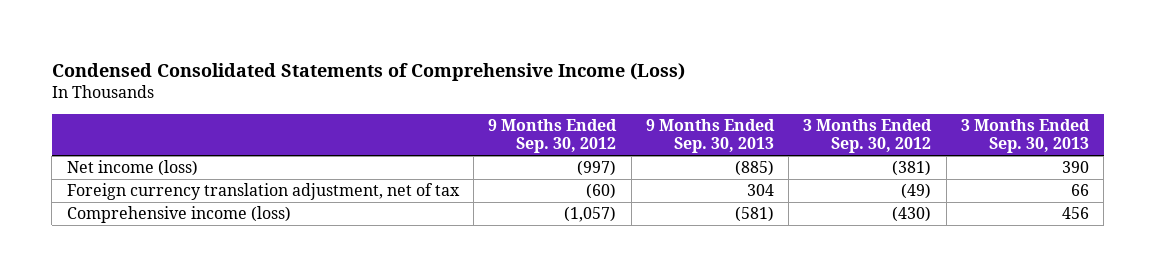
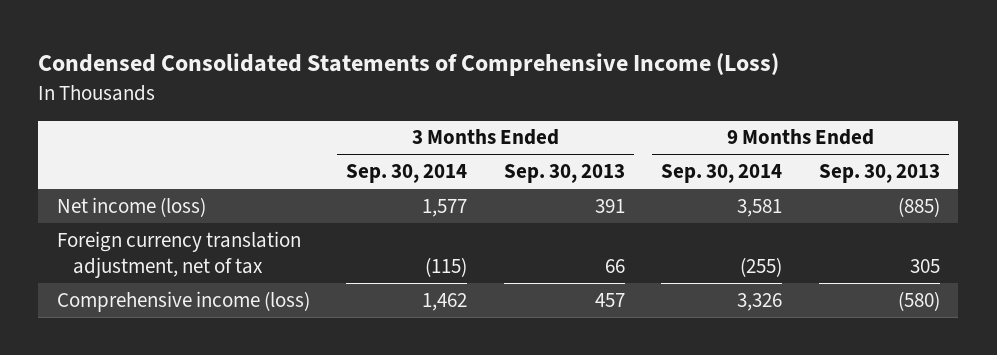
- | 9 Months Ended Sep. 30, 2012 | 9 Months Ended Sep. 30, 2013 | 3 Months Ended Sep. 30, 2012 | 3 Months Ended Sep. 30, 2013
+ | 3 Months Ended Sep. 30, 2014 | 3 Months Ended Sep. 30, 2013 | 9 Months Ended Sep. 30, 2014 | 9 Months Ended Sep. 30, 2013
- Net income (loss) | (997) | (885) | (381) | 390
- Foreign currency translation adjustment, net of tax | (60) | 304 | (49) | 66
- Comprehensive income (loss) | (1,057) | (581) | (430) | 456
+ Net income (loss) | 1,577 | 391 | 3,581 | (885)
+ Foreign currency translation adjustment, net of tax | (115) | 66 | (255) | 305
+ Comprehensive income (loss) | 1,462 | 457 | 3,326 | (580)

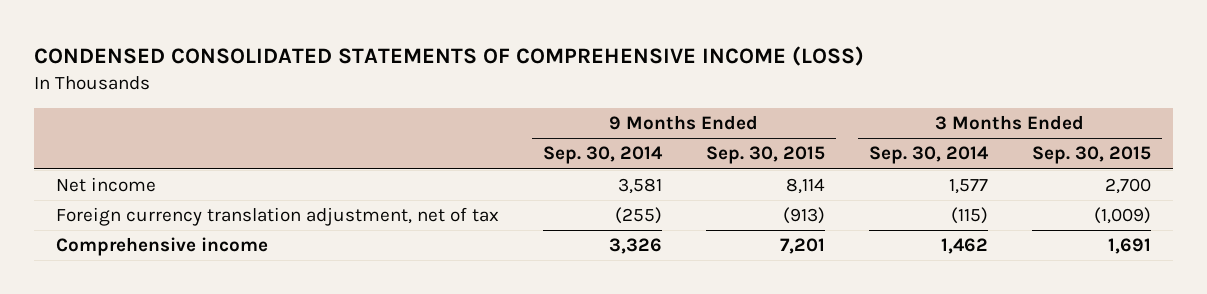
- Condensed Consolidated Statements of Comprehensive Income (Loss)
+ CONDENSED CONSOLIDATED STATEMENTS OF COMPREHENSIVE INCOME (LOSS)
- | 3 Months Ended Sep. 30, 2014 | 3 Months Ended Sep. 30, 2013 | 9 Months Ended Sep. 30, 2014 | 9 Months Ended Sep. 30, 2013
+ | 9 Months Ended Sep. 30, 2014 | 9 Months Ended Sep. 30, 2015 | 3 Months Ended Sep. 30, 2014 | 3 Months Ended Sep. 30, 2015
- Net income (loss) | 1,577 | 391 | 3,581 | (885)
+ Net income | 3,581 | 8,114 | 1,577 | 2,700
- Comprehensive income (loss) | 1,462 | 457 | 3,326 | (580)
+ Comprehensive income | 3,326 | 7,201 | 1,462 | 1,691

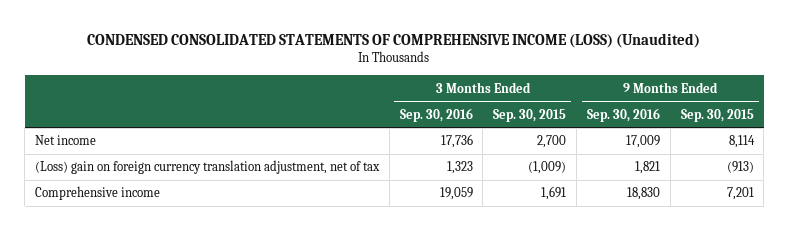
- CONDENSED CONSOLIDATED STATEMENTS OF COMPREHENSIVE INCOME (LOSS)
+ CONDENSED CONSOLIDATED STATEMENTS OF COMPREHENSIVE INCOME (LOSS) (Unaudited)
- | 9 Months Ended Sep. 30, 2014 | 9 Months Ended Sep. 30, 2015 | 3 Months Ended Sep. 30, 2014 | 3 Months Ended Sep. 30, 2015
+ | 3 Months Ended Sep. 30, 2016 | 3 Months Ended Sep. 30, 2015 | 9 Months Ended Sep. 30, 2016 | 9 Months Ended Sep. 30, 2015
- Foreign currency translation adjustment, net of tax | (255) | (913) | (115) | (1,009)
+ (Loss) gain on foreign currency translation adjustment, net of tax | 1,323 | (1,009) | 1,821 | (913)

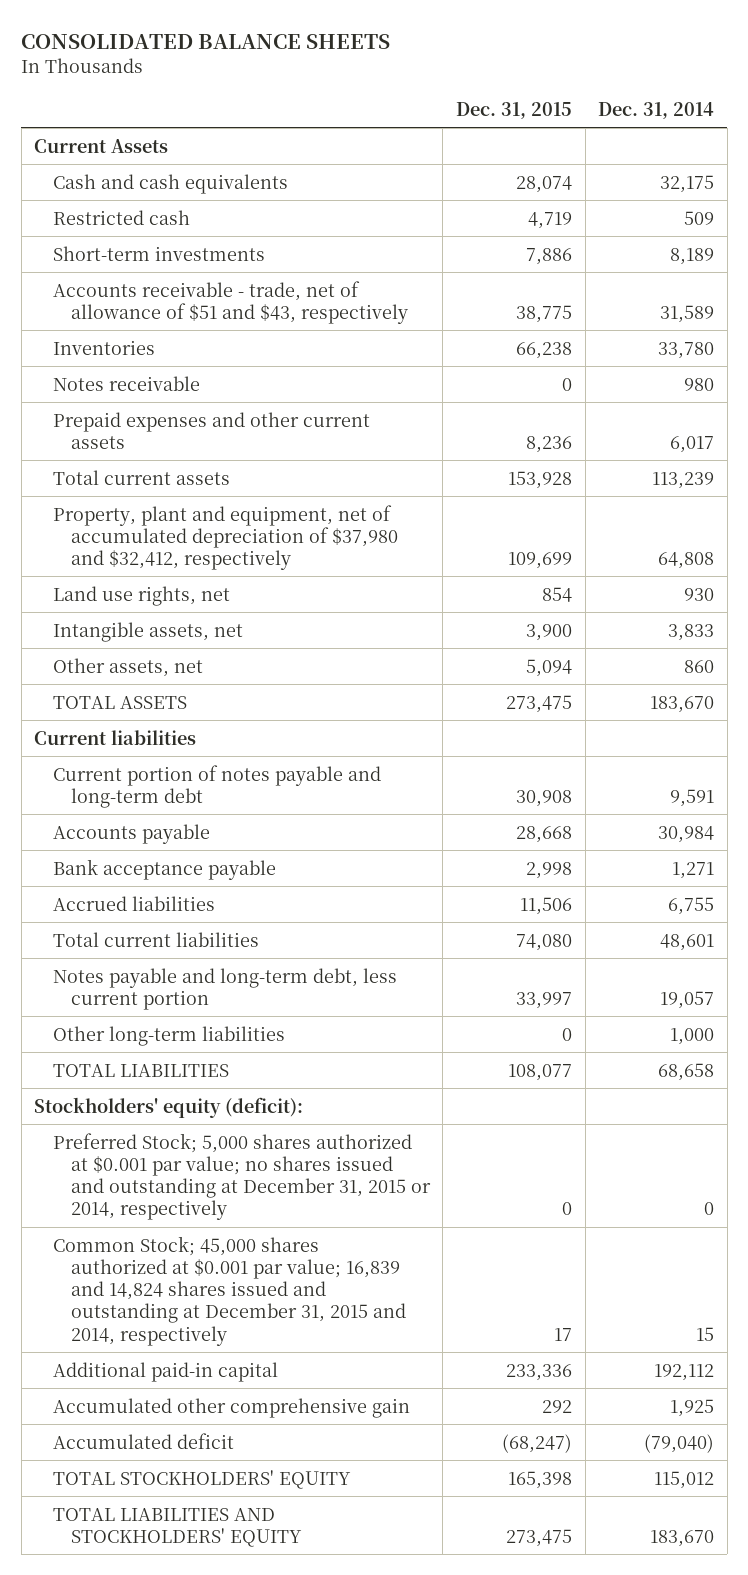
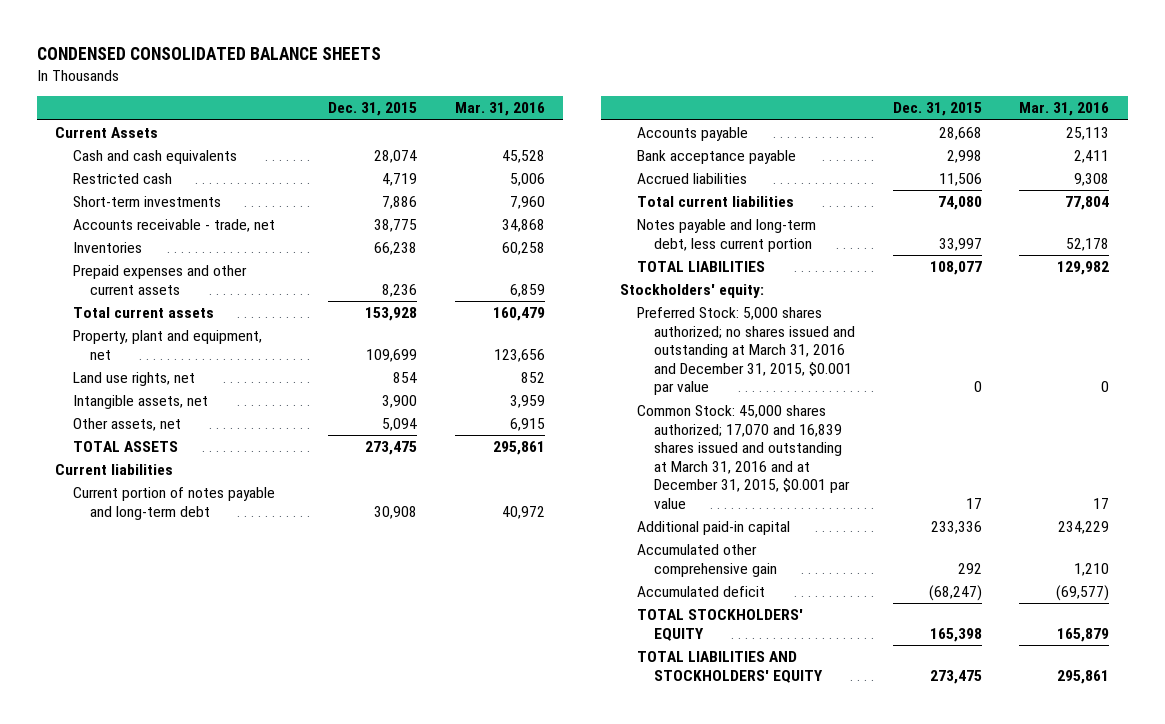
- CONSOLIDATED BALANCE SHEETS
+ CONDENSED CONSOLIDATED BALANCE SHEETS
- | Dec. 31, 2015 | Dec. 31, 2014
+ | Dec. 31, 2015 | Mar. 31, 2016
- Accounts receivable - trade, net of allowance of $51 and $43, respectively | 38,775 | 31,589
+ Accounts receivable - trade, net | 38,775 | 34,868
- Notes receivable | 0 | 980
- Property, plant and equipment, net of accumulated depreciation of $37,980 and $32,412, respectively | 109,699 | 64,808
+ Property, plant and equipment, net | 109,699 | 123,656
- Other long-term liabilities | 0 | 1,000
- Stockholders' equity (deficit):
- Preferred Stock; 5,000 shares authorized at $0.001 par value; no shares issued and outstanding at December 31, 2015 or 2014, respectively | 0 | 0
- Common Stock; 45,000 shares authorized at $0.001 par value; 16,839 and 14,824 shares issued and outstanding at December 31, 2015 and 2014, respectively | 17 | 15
+ Stockholders' equity:
+ Preferred Stock: 5,000 shares authorized; no shares issued and outstanding at March 31, 2016 and December 31, 2015, $0.001 par value | 0 | 0
+ Common Stock: 45,000 shares authorized; 17,070 and 16,839 shares issued and outstanding at March 31, 2016 and at December 31, 2015, $0.001 par value | 17 | 17

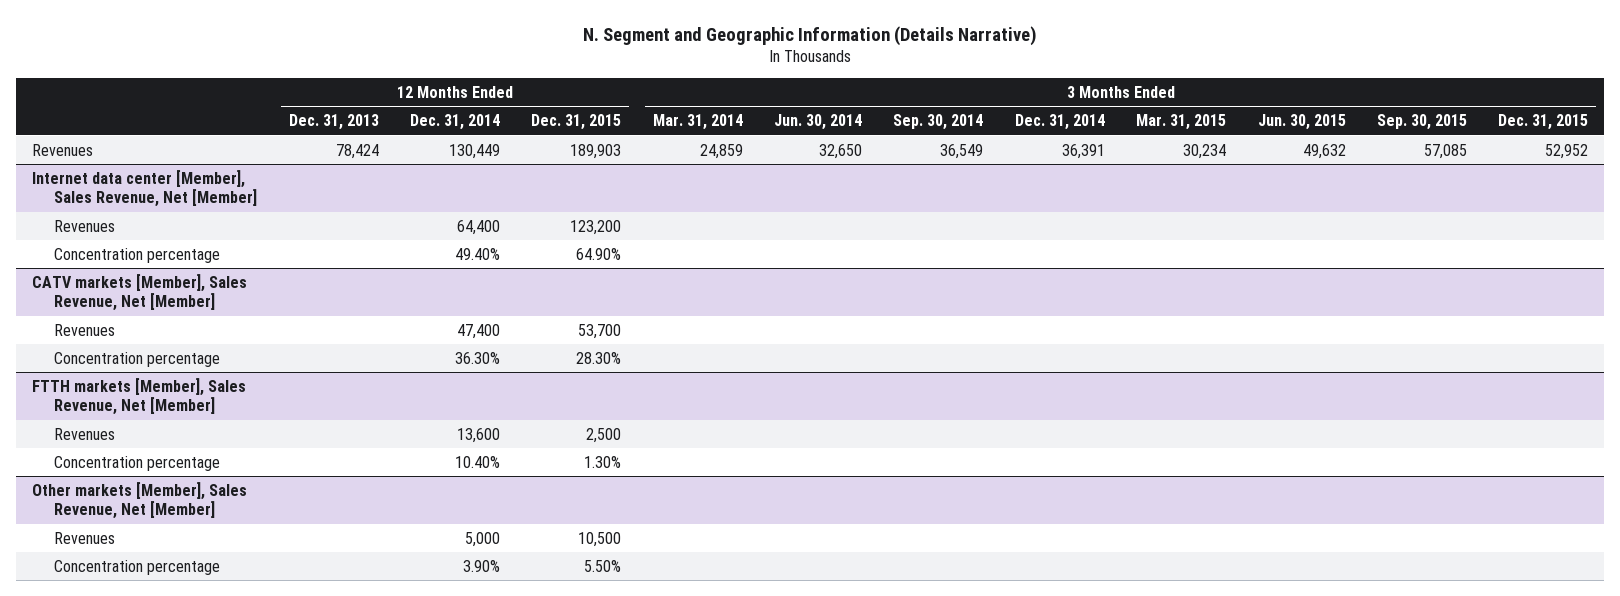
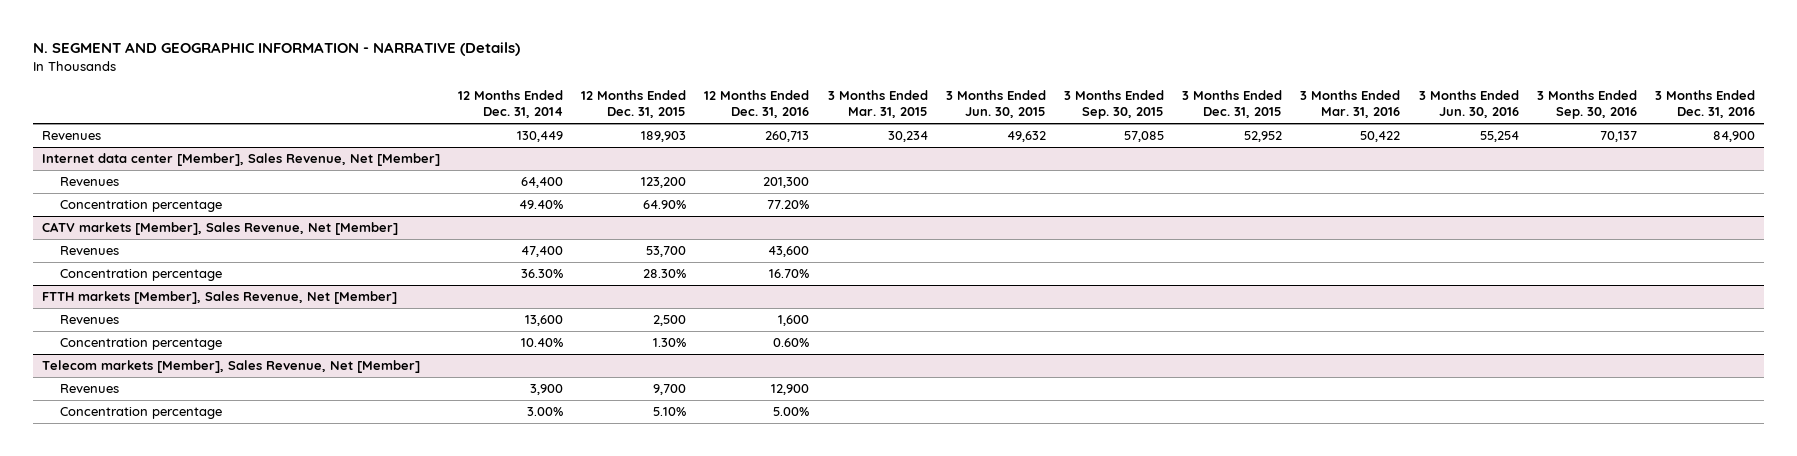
- N. Segment and Geographic Information (Details Narrative)
+ N. SEGMENT AND GEOGRAPHIC INFORMATION - NARRATIVE (Details)
- | 12 Months Ended Dec. 31, 2013 | 12 Months Ended Dec. 31, 2014 | 12 Months Ended Dec. 31, 2015 | 3 Months Ended Mar. 31, 2014 | 3 Months Ended Jun. 30, 2014 | 3 Months Ended Sep. 30, 2014 | 3 Months Ended Dec. 31, 2014 | 3 Months Ended Mar. 31, 2015 | 3 Months Ended Jun. 30, 2015 | 3 Months Ended Sep. 30, 2015 | 3 Months Ended Dec. 31, 2015
+ | 12 Months Ended Dec. 31, 2014 | 12 Months Ended Dec. 31, 2015 | 12 Months Ended Dec. 31, 2016 | 3 Months Ended Mar. 31, 2015 | 3 Months Ended Jun. 30, 2015 | 3 Months Ended Sep. 30, 2015 | 3 Months Ended Dec. 31, 2015 | 3 Months Ended Mar. 31, 2016 | 3 Months Ended Jun. 30, 2016 | 3 Months Ended Sep. 30, 2016 | 3 Months Ended Dec. 31, 2016
- Other markets [Member], Sales Revenue, Net [Member]
- Revenues | | 5,000 | 10,500 | | | | | | | |
- Concentration percentage | | 3.90% | 5.50% | | | | | | | |
+ Telecom markets [Member], Sales Revenue, Net [Member]
+ Revenues | 3,900 | 9,700 | 12,900 | | | | | | | |
+ Concentration percentage | 3.00% | 5.10% | 5.00% | | | | | | | |

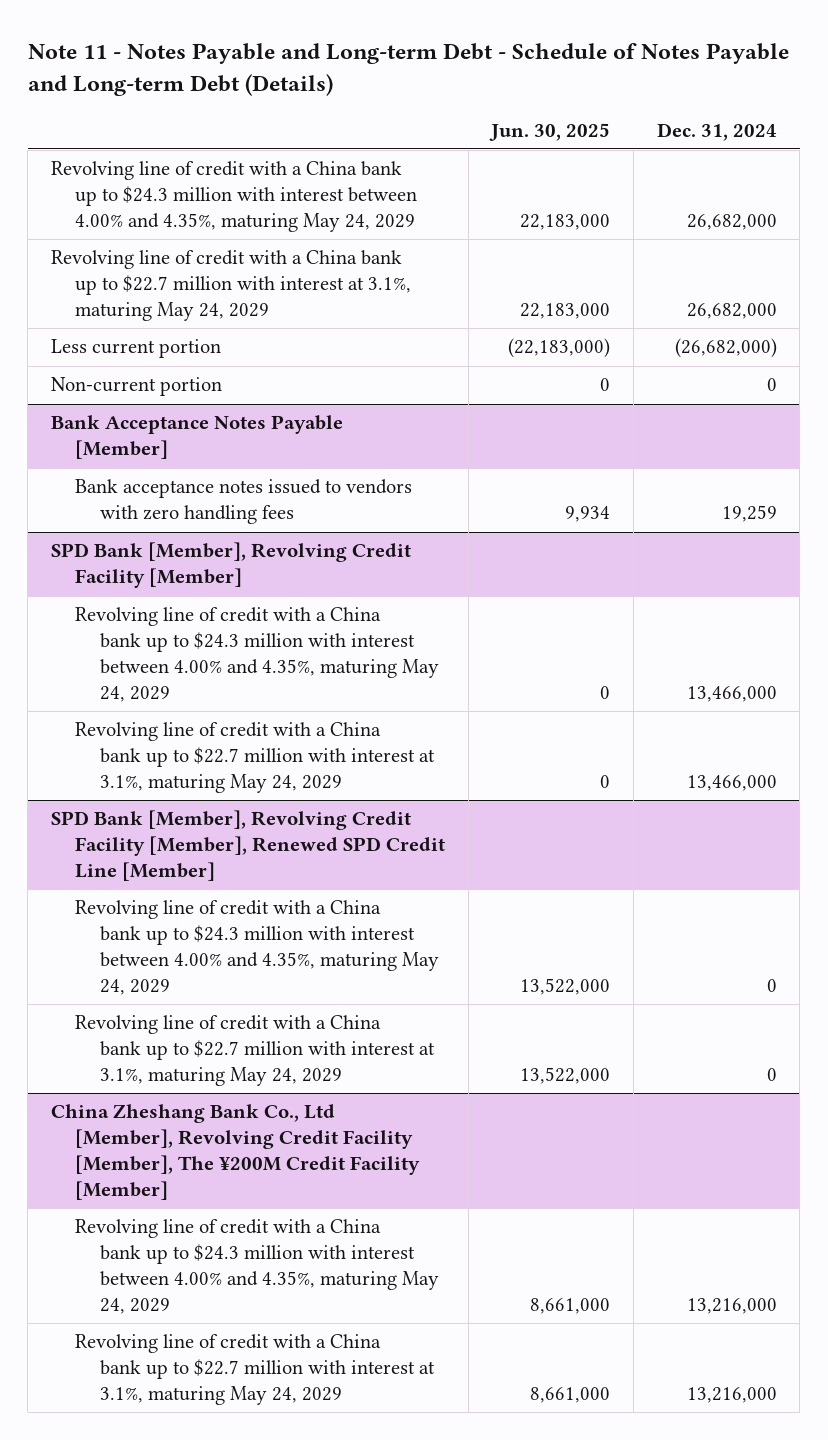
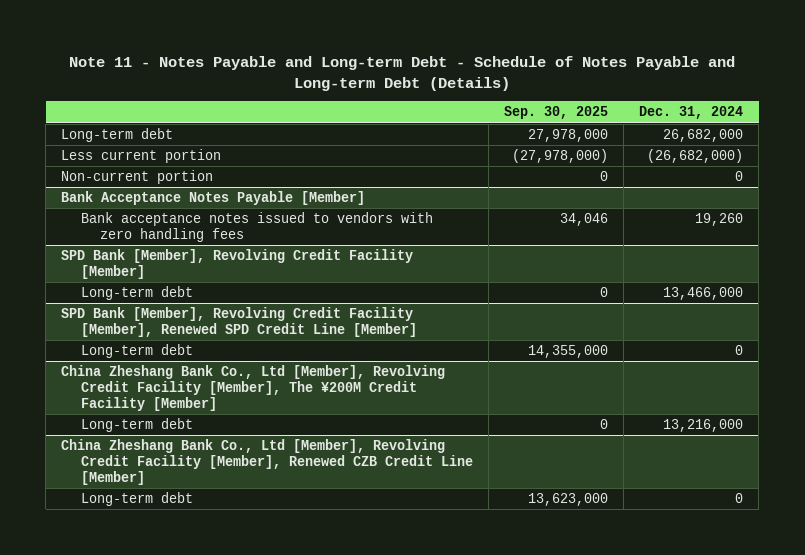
- | Jun. 30, 2025 | Dec. 31, 2024
+ | Sep. 30, 2025 | Dec. 31, 2024
- Revolving line of credit with a China bank up to $24.3 million with interest between 4.00% and 4.35%, maturing May 24, 2029 | 22,183,000 | 26,682,000
- Revolving line of credit with a China bank up to $22.7 million with interest at 3.1%, maturing May 24, 2029 | 22,183,000 | 26,682,000
+ Long-term debt | 27,978,000 | 26,682,000
@ Bank Acceptance Notes Payable [Member]
- Bank acceptance notes issued to vendors with zero handling fees | 9,934 | 19,259
+ Bank acceptance notes issued to vendors with zero handling fees | 34,046 | 19,260
@ SPD Bank [Member], Revolving Credit Facility [Member]
- Revolving line of credit with a China bank up to $24.3 million with interest between 4.00% and 4.35%, maturing May 24, 2029 | 0 | 13,466,000
- Revolving line of credit with a China bank up to $22.7 million with interest at 3.1%, maturing May 24, 2029 | 0 | 13,466,000
+ Long-term debt | 0 | 13,466,000
@ SPD Bank [Member], Revolving Credit Facility [Member], Renewed SPD Credit Line [Member]
- Revolving line of credit with a China bank up to $24.3 million with interest between 4.00% and 4.35%, maturing May 24, 2029 | 13,522,000 | 0
- Revolving line of credit with a China bank up to $22.7 million with interest at 3.1%, maturing May 24, 2029 | 13,522,000 | 0
+ Long-term debt | 14,355,000 | 0
@ China Zheshang Bank Co., Ltd [Member], Revolving Credit Facility [Member], The ¥200M Credit Facility [Member]
- Revolving line of credit with a China bank up to $24.3 million with interest between 4.00% and 4.35%, maturing May 24, 2029 | 8,661,000 | 13,216,000
- Revolving line of credit with a China bank up to $22.7 million with interest at 3.1%, maturing May 24, 2029 | 8,661,000 | 13,216,000
+ Long-term debt | 0 | 13,216,000
+ China Zheshang Bank Co., Ltd [Member], Revolving Credit Facility [Member], Renewed CZB Credit Line [Member]
+ Long-term debt | 13,623,000 | 0

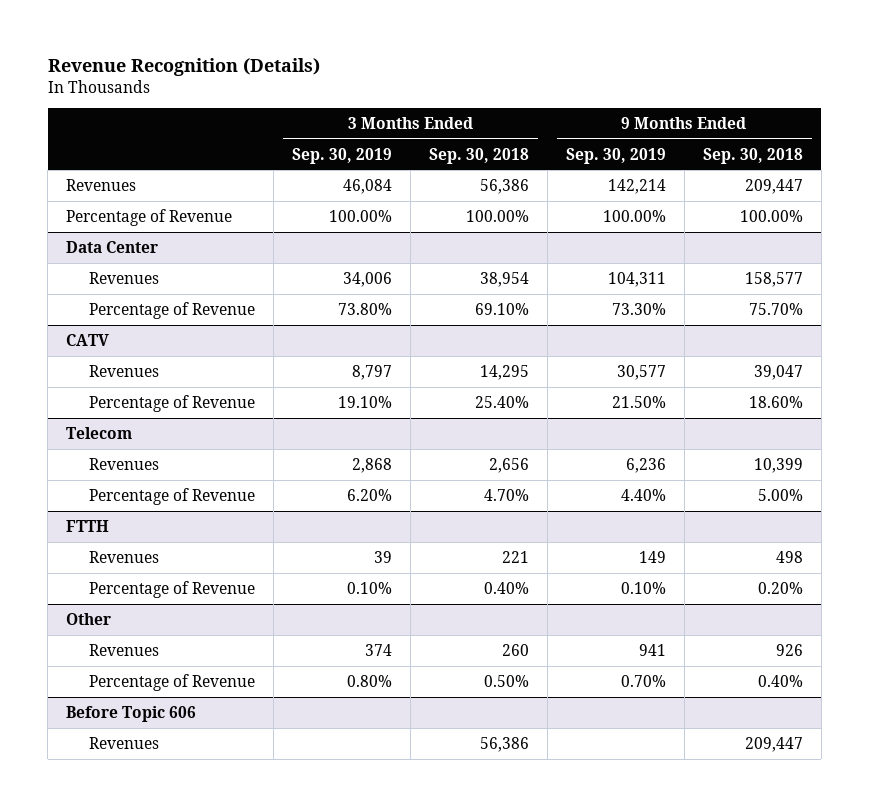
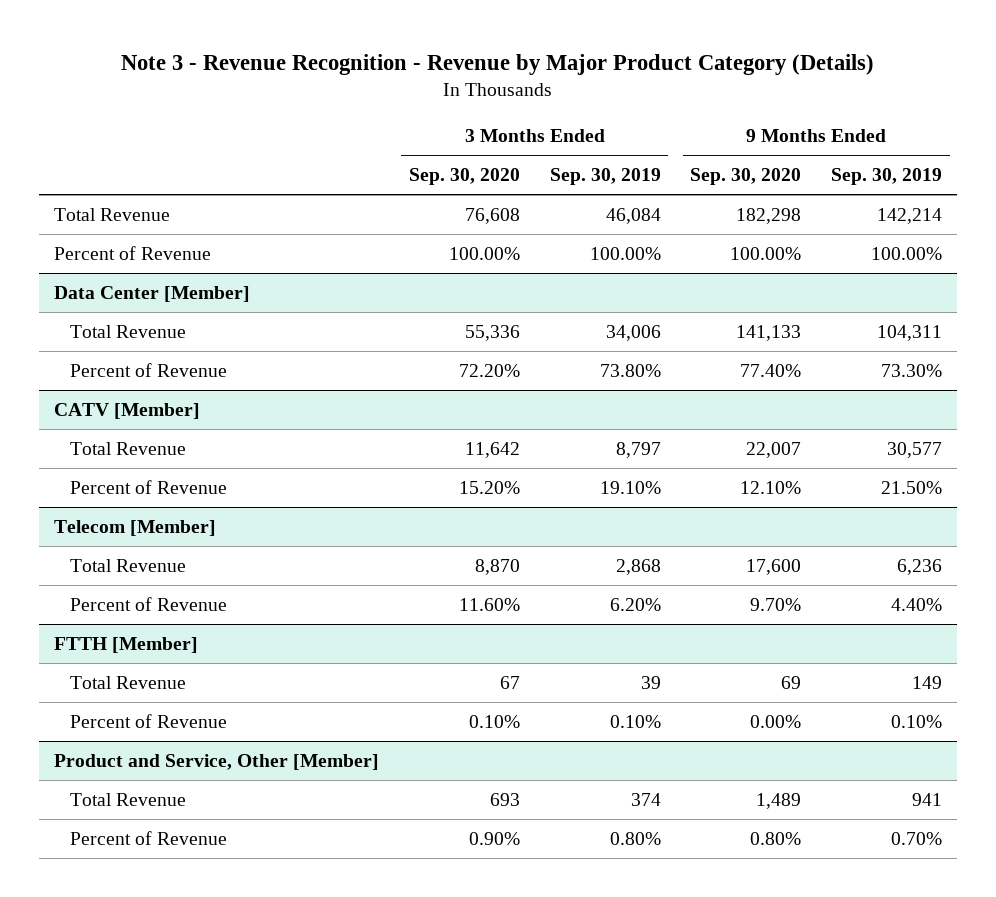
- Revenue Recognition (Details)
+ Note 3 - Revenue Recognition - Revenue by Major Product Category (Details)
- | 3 Months Ended Sep. 30, 2019 | 3 Months Ended Sep. 30, 2018 | 9 Months Ended Sep. 30, 2019 | 9 Months Ended Sep. 30, 2018
+ | 3 Months Ended Sep. 30, 2020 | 3 Months Ended Sep. 30, 2019 | 9 Months Ended Sep. 30, 2020 | 9 Months Ended Sep. 30, 2019
- Revenues | 46,084 | 56,386 | 142,214 | 209,447
- Percentage of Revenue | 100.00% | 100.00% | 100.00% | 100.00%
- Data Center
- Revenues | 34,006 | 38,954 | 104,311 | 158,577
- Percentage of Revenue | 73.80% | 69.10% | 73.30% | 75.70%
- CATV
- Revenues | 8,797 | 14,295 | 30,577 | 39,047
- Percentage of Revenue | 19.10% | 25.40% | 21.50% | 18.60%
- Telecom
- Revenues | 2,868 | 2,656 | 6,236 | 10,399
- Percentage of Revenue | 6.20% | 4.70% | 4.40% | 5.00%
- FTTH
- Revenues | 39 | 221 | 149 | 498
- Percentage of Revenue | 0.10% | 0.40% | 0.10% | 0.20%
- Other
- Revenues | 374 | 260 | 941 | 926
- Percentage of Revenue | 0.80% | 0.50% | 0.70% | 0.40%
- Before Topic 606
- Revenues | | 56,386 | | 209,447
+ Total Revenue | 76,608 | 46,084 | 182,298 | 142,214
+ Percent of Revenue | 100.00% | 100.00% | 100.00% | 100.00%
+ Data Center [Member]
+ Total Revenue | 55,336 | 34,006 | 141,133 | 104,311
+ Percent of Revenue | 72.20% | 73.80% | 77.40% | 73.30%
+ CATV [Member]
+ Total Revenue | 11,642 | 8,797 | 22,007 | 30,577
+ Percent of Revenue | 15.20% | 19.10% | 12.10% | 21.50%
+ Telecom [Member]
+ Total Revenue | 8,870 | 2,868 | 17,600 | 6,236
+ Percent of Revenue | 11.60% | 6.20% | 9.70% | 4.40%
+ FTTH [Member]
+ Total Revenue | 67 | 39 | 69 | 149
+ Percent of Revenue | 0.10% | 0.10% | 0.00% | 0.10%
+ Product and Service, Other [Member]
+ Total Revenue | 693 | 374 | 1,489 | 941
+ Percent of Revenue | 0.90% | 0.80% | 0.80% | 0.70%

